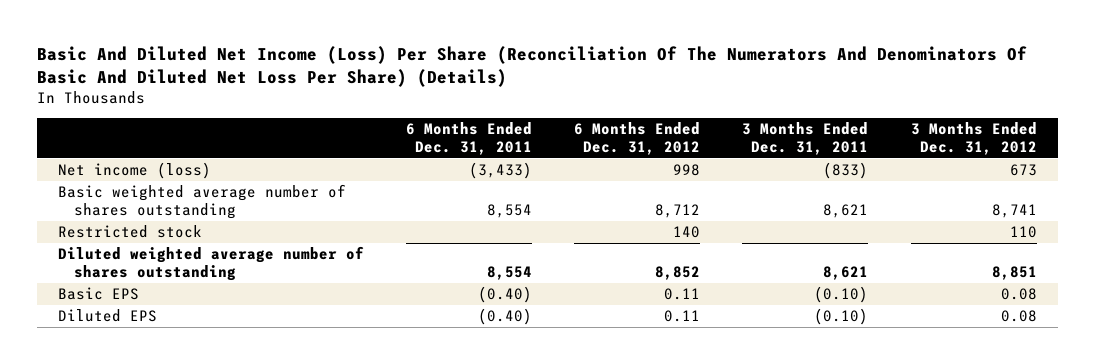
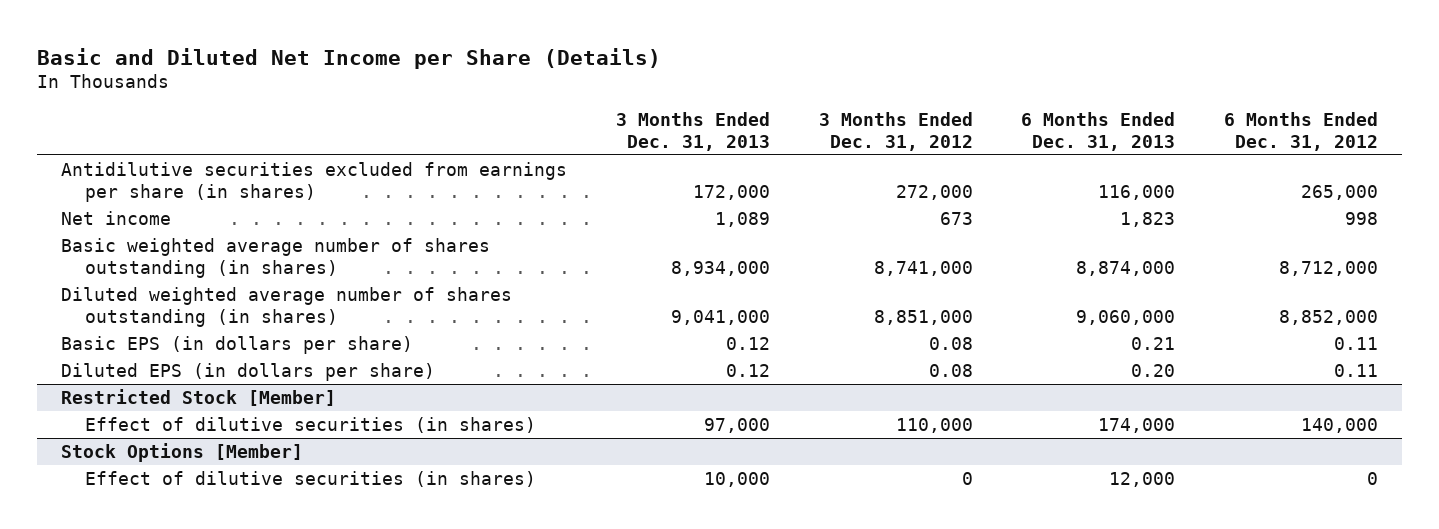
- Basic And Diluted Net Income (Loss) Per Share (Reconciliation Of The Numerators And Denominators Of Basic And Diluted Net Loss Per Share) (Details)
+ Basic and Diluted Net Income per Share (Details)
- | 6 Months Ended Dec. 31, 2011 | 6 Months Ended Dec. 31, 2012 | 3 Months Ended Dec. 31, 2011 | 3 Months Ended Dec. 31, 2012
+ | 3 Months Ended Dec. 31, 2013 | 3 Months Ended Dec. 31, 2012 | 6 Months Ended Dec. 31, 2013 | 6 Months Ended Dec. 31, 2012
- Net income (loss) | (3,433) | 998 | (833) | 673
- Basic weighted average number of shares outstanding | 8,554 | 8,712 | 8,621 | 8,741
- Restricted stock | | 140 | | 110
- Diluted weighted average number of shares outstanding | 8,554 | 8,852 | 8,621 | 8,851
- Basic EPS | (0.40) | 0.11 | (0.10) | 0.08
- Diluted EPS | (0.40) | 0.11 | (0.10) | 0.08
+ Antidilutive securities excluded from earnings per share (in shares) | 172,000 | 272,000 | 116,000 | 265,000
+ Net income | 1,089 | 673 | 1,823 | 998
+ Basic weighted average number of shares outstanding (in shares) | 8,934,000 | 8,741,000 | 8,874,000 | 8,712,000
+ Diluted weighted average number of shares outstanding (in shares) | 9,041,000 | 8,851,000 | 9,060,000 | 8,852,000
+ Basic EPS (in dollars per share) | 0.12 | 0.08 | 0.21 | 0.11
+ Diluted EPS (in dollars per share) | 0.12 | 0.08 | 0.20 | 0.11
+ Restricted Stock [Member]
+ Effect of dilutive securities (in shares) | 97,000 | 110,000 | 174,000 | 140,000
+ Stock Options [Member]
+ Effect of dilutive securities (in shares) | 10,000 | 0 | 12,000 | 0

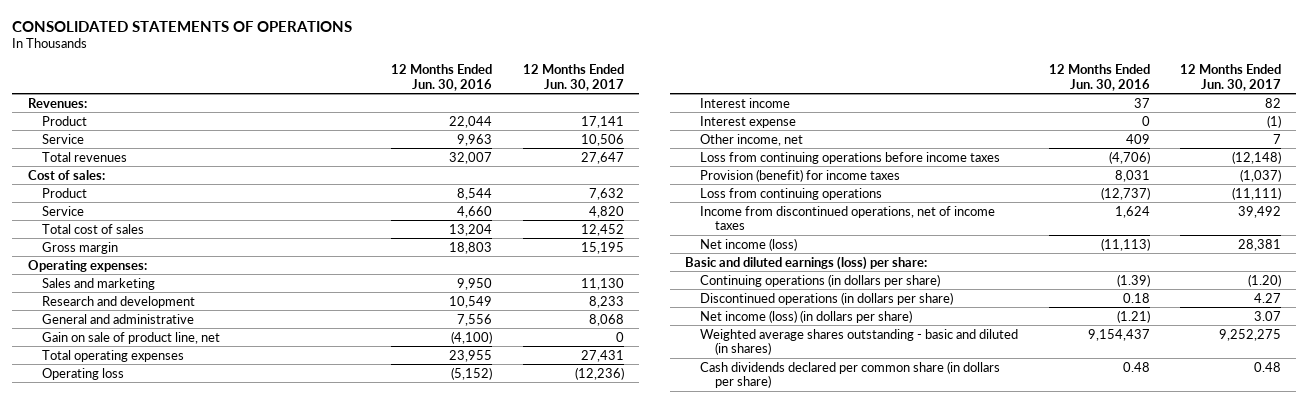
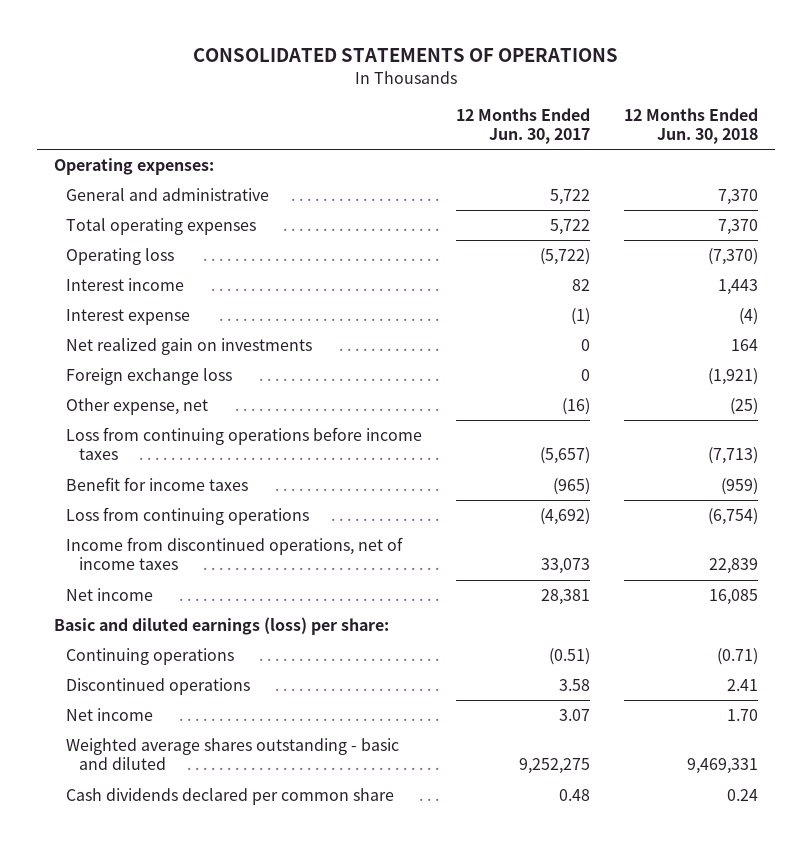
- | 12 Months Ended Jun. 30, 2016 | 12 Months Ended Jun. 30, 2017
+ | 12 Months Ended Jun. 30, 2017 | 12 Months Ended Jun. 30, 2018
- Revenues:
- Product | 22,044 | 17,141
- Service | 9,963 | 10,506
- Total revenues | 32,007 | 27,647
- Cost of sales:
- Product | 8,544 | 7,632
- Service | 4,660 | 4,820
- Total cost of sales | 13,204 | 12,452
- Gross margin | 18,803 | 15,195
- Sales and marketing | 9,950 | 11,130
- Research and development | 10,549 | 8,233
- General and administrative | 7,556 | 8,068
- Gain on sale of product line, net | (4,100) | 0
- Total operating expenses | 23,955 | 27,431
- Operating loss | (5,152) | (12,236)
+ General and administrative | 5,722 | 7,370
+ Total operating expenses | 5,722 | 7,370
+ Operating loss | (5,722) | (7,370)
- Other income, net | 409 | 7
- Loss from continuing operations before income taxes | (4,706) | (12,148)
- Provision (benefit) for income taxes | 8,031 | (1,037)
- Loss from continuing operations | (12,737) | (11,111)
- Income from discontinued operations, net of income taxes | 1,624 | 39,492
- Net income (loss) | (11,113) | 28,381
+ Net realized gain on investments | 0 | 164
+ Foreign exchange loss | 0 | (1,921)
+ Other expense, net | (16) | (25)
+ Loss from continuing operations before income taxes | (5,657) | (7,713)
+ Benefit for income taxes | (965) | (959)
+ Loss from continuing operations | (4,692) | (6,754)
+ Income from discontinued operations, net of income taxes | 33,073 | 22,839
+ Net income | 28,381 | 16,085
- Continuing operations (in dollars per share) | (1.39) | (1.20)
- Discontinued operations (in dollars per share) | 0.18 | 4.27
- Net income (loss) (in dollars per share) | (1.21) | 3.07
- Weighted average shares outstanding - basic and diluted (in shares) | 9,154,437 | 9,252,275
- Cash dividends declared per common share (in dollars per share) | 0.48 | 0.48
+ Continuing operations | (0.51) | (0.71)
+ Discontinued operations | 3.58 | 2.41
+ Net income | 3.07 | 1.70
+ Weighted average shares outstanding - basic and diluted | 9,252,275 | 9,469,331
+ Cash dividends declared per common share | 0.48 | 0.24

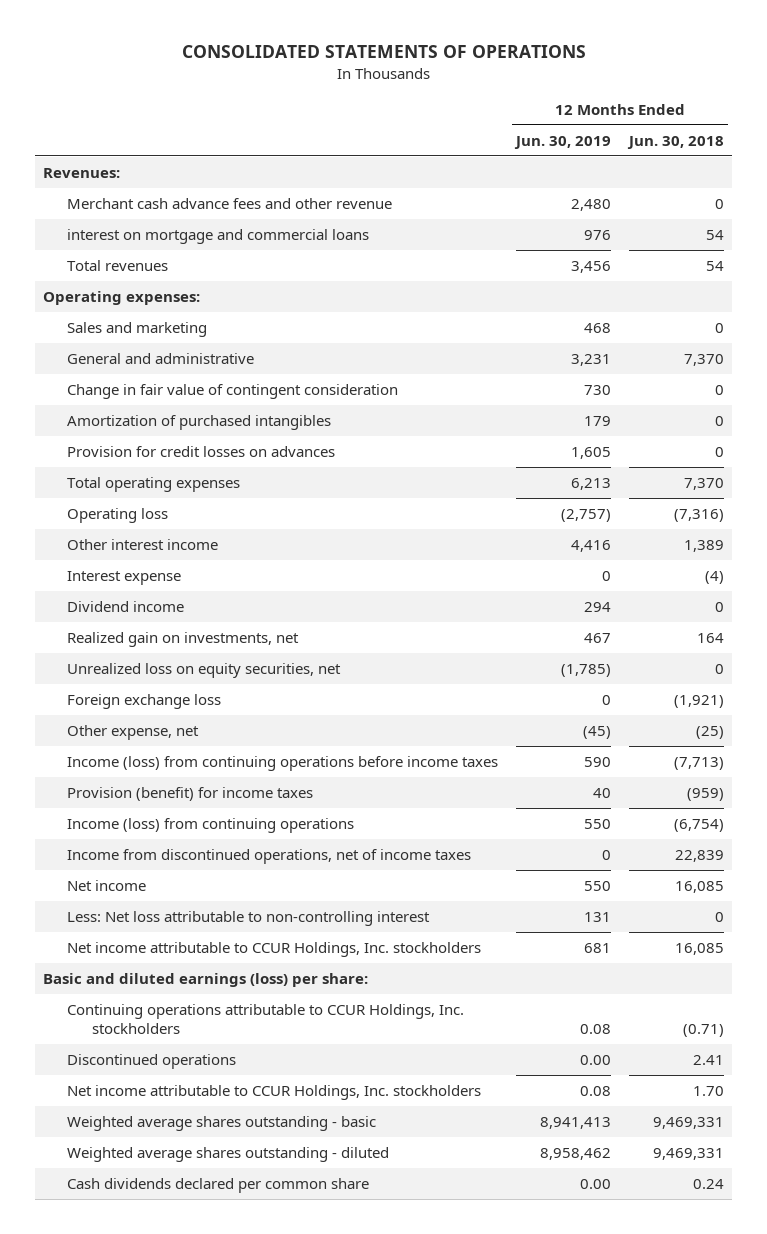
- | 12 Months Ended Jun. 30, 2017 | 12 Months Ended Jun. 30, 2018
+ | 12 Months Ended Jun. 30, 2019 | 12 Months Ended Jun. 30, 2018
+ Revenues:
+ Merchant cash advance fees and other revenue | 2,480 | 0
+ interest on mortgage and commercial loans | 976 | 54
+ Total revenues | 3,456 | 54
+ Sales and marketing | 468 | 0
+ Change in fair value of contingent consideration | 730 | 0
+ Amortization of purchased intangibles | 179 | 0
+ Provision for credit losses on advances | 1,605 | 0
- Operating loss | (5,722) | (7,370)
- Interest income | 82 | 1,443
+ Operating loss | (2,757) | (7,316)
+ Other interest income | 4,416 | 1,389
- Net realized gain on investments | 0 | 164
+ Dividend income | 294 | 0
+ Realized gain on investments, net | 467 | 164
+ Unrealized loss on equity securities, net | (1,785) | 0
- Loss from continuing operations before income taxes | (5,657) | (7,713)
- Benefit for income taxes | (965) | (959)
- Loss from continuing operations | (4,692) | (6,754)
+ Income (loss) from continuing operations before income taxes | 590 | (7,713)
+ Provision (benefit) for income taxes | 40 | (959)
+ Income (loss) from continuing operations | 550 | (6,754)
+ Less: Net loss attributable to non-controlling interest | 131 | 0
+ Net income attributable to CCUR Holdings, Inc. stockholders | 681 | 16,085
- Continuing operations | (0.51) | (0.71)
+ Continuing operations attributable to CCUR Holdings, Inc. stockholders | 0.08 | (0.71)
- Net income | 3.07 | 1.70
- Weighted average shares outstanding - basic and diluted | 9,252,275 | 9,469,331
+ Net income attributable to CCUR Holdings, Inc. stockholders | 0.08 | 1.70
+ Weighted average shares outstanding - basic | 8,941,413 | 9,469,331
+ Weighted average shares outstanding - diluted | 8,958,462 | 9,469,331

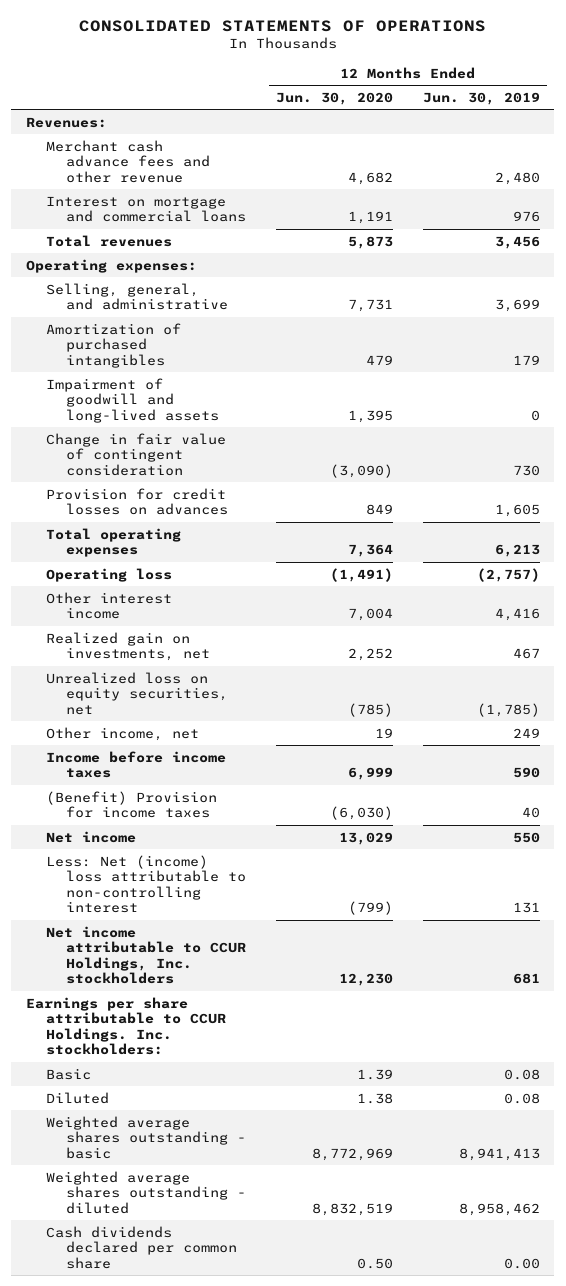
- | 12 Months Ended Jun. 30, 2019 | 12 Months Ended Jun. 30, 2018
+ | 12 Months Ended Jun. 30, 2020 | 12 Months Ended Jun. 30, 2019
- interest on mortgage and commercial loans | 976 | 54
+ Interest on mortgage and commercial loans | 1,191 | 976
- Sales and marketing | 468 | 0
- General and administrative | 3,231 | 7,370
+ Selling, general, and administrative | 7,731 | 3,699
+ Impairment of goodwill and long-lived assets | 1,395 | 0
moved down: Change in fair value of contingent consideration | (3,090) | 730
- Interest expense | 0 | (4)
- Dividend income | 294 | 0
- Foreign exchange loss | 0 | (1,921)
- Other expense, net | (45) | (25)
- Income (loss) from continuing operations before income taxes | 590 | (7,713)
- Provision (benefit) for income taxes | 40 | (959)
- Income (loss) from continuing operations | 550 | (6,754)
- Income from discontinued operations, net of income taxes | 0 | 22,839
+ Other income, net | 19 | 249
+ Income before income taxes | 6,999 | 590
+ (Benefit) Provision for income taxes | (6,030) | 40
- Less: Net loss attributable to non-controlling interest | 131 | 0
+ Less: Net (income) loss attributable to non-controlling interest | (799) | 131
- Basic and diluted earnings (loss) per share:
- Continuing operations attributable to CCUR Holdings, Inc. stockholders | 0.08 | (0.71)
- Discontinued operations | 0.00 | 2.41
- Net income attributable to CCUR Holdings, Inc. stockholders | 0.08 | 1.70
+ Earnings per share attributable to CCUR Holdings. Inc. stockholders:
+ Basic | 1.39 | 0.08
+ Diluted | 1.38 | 0.08

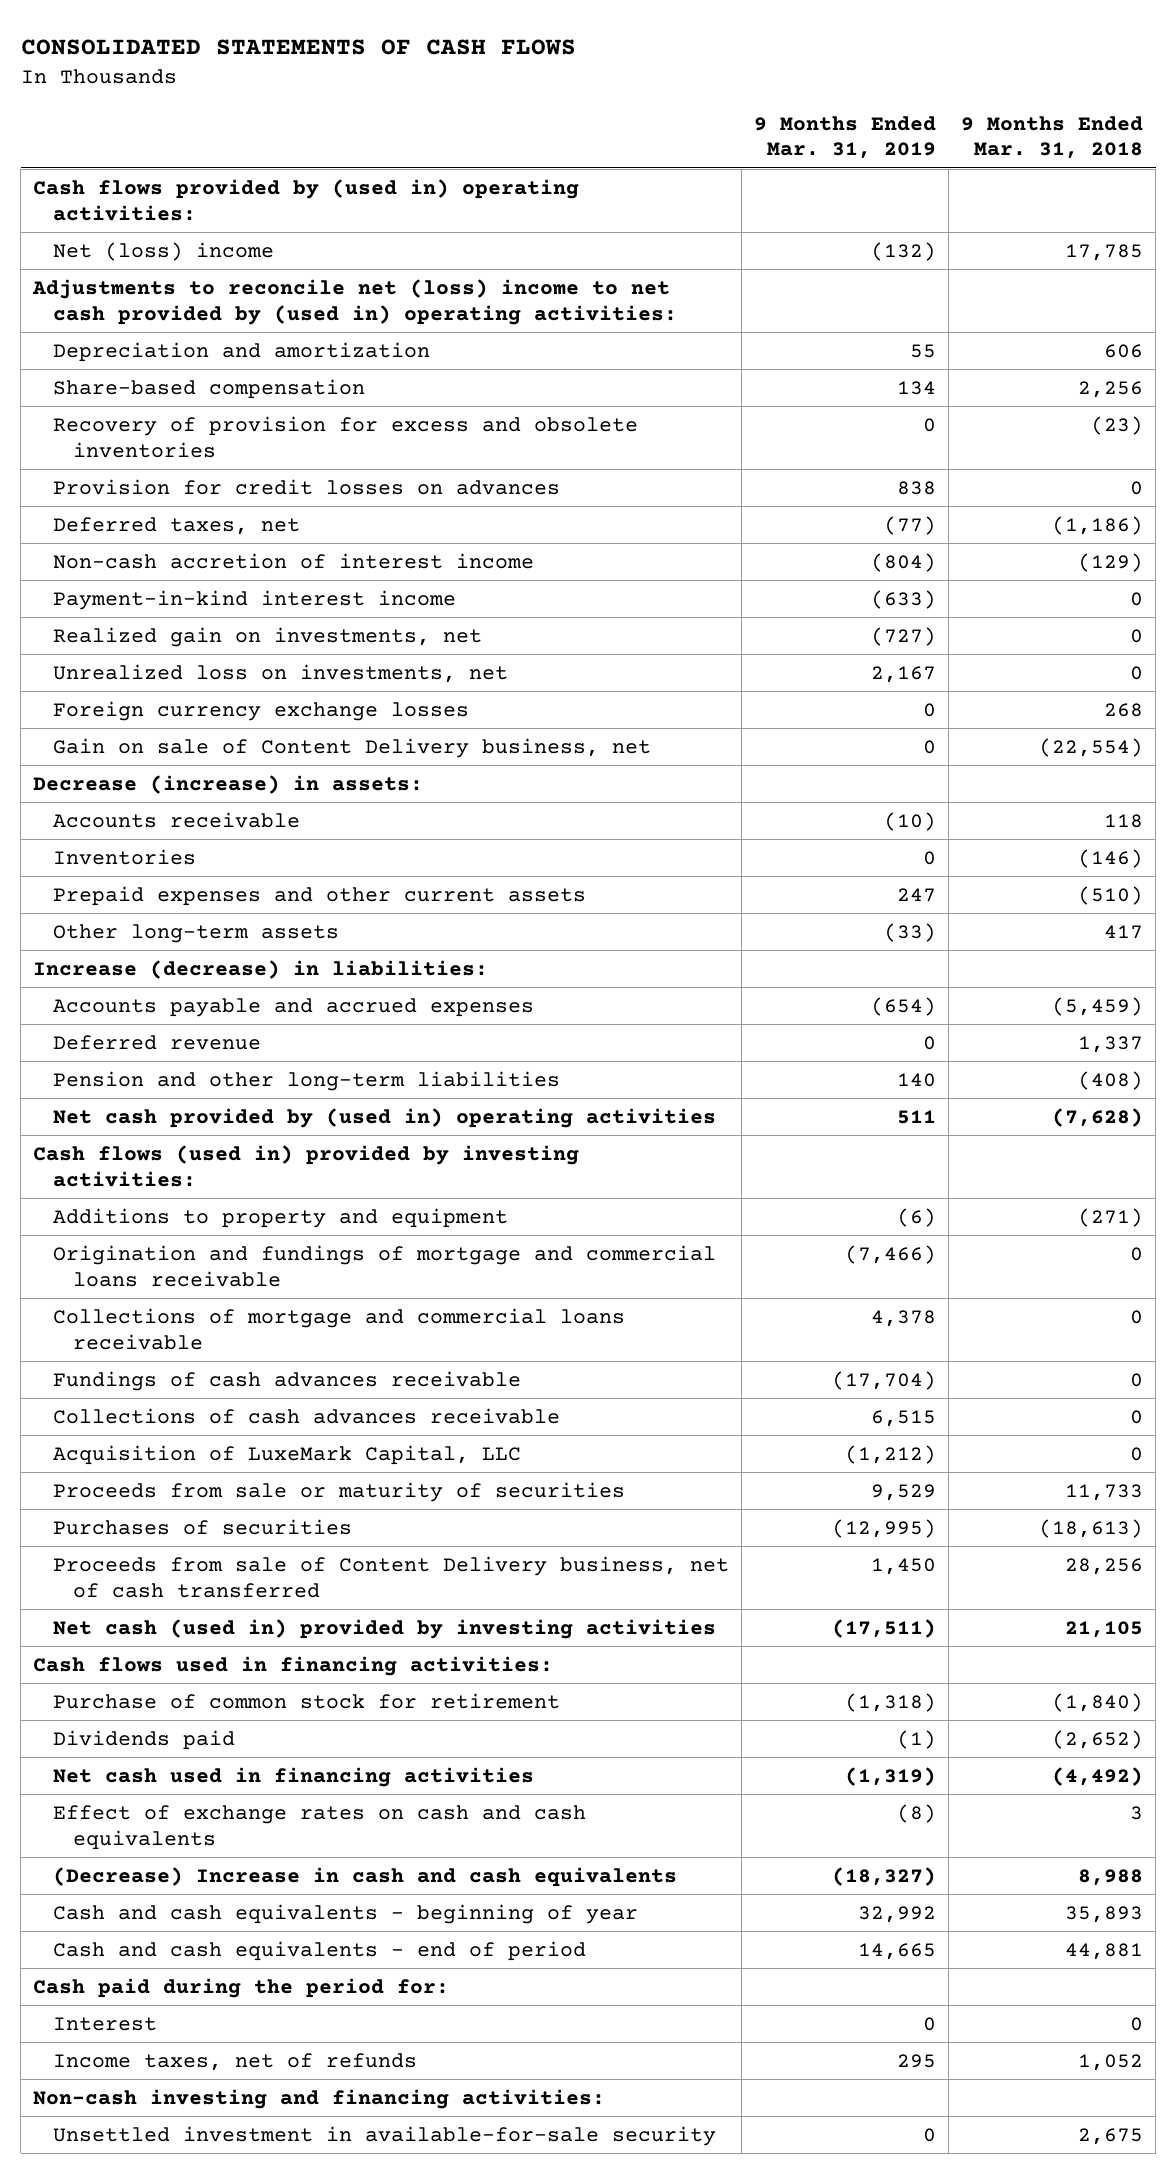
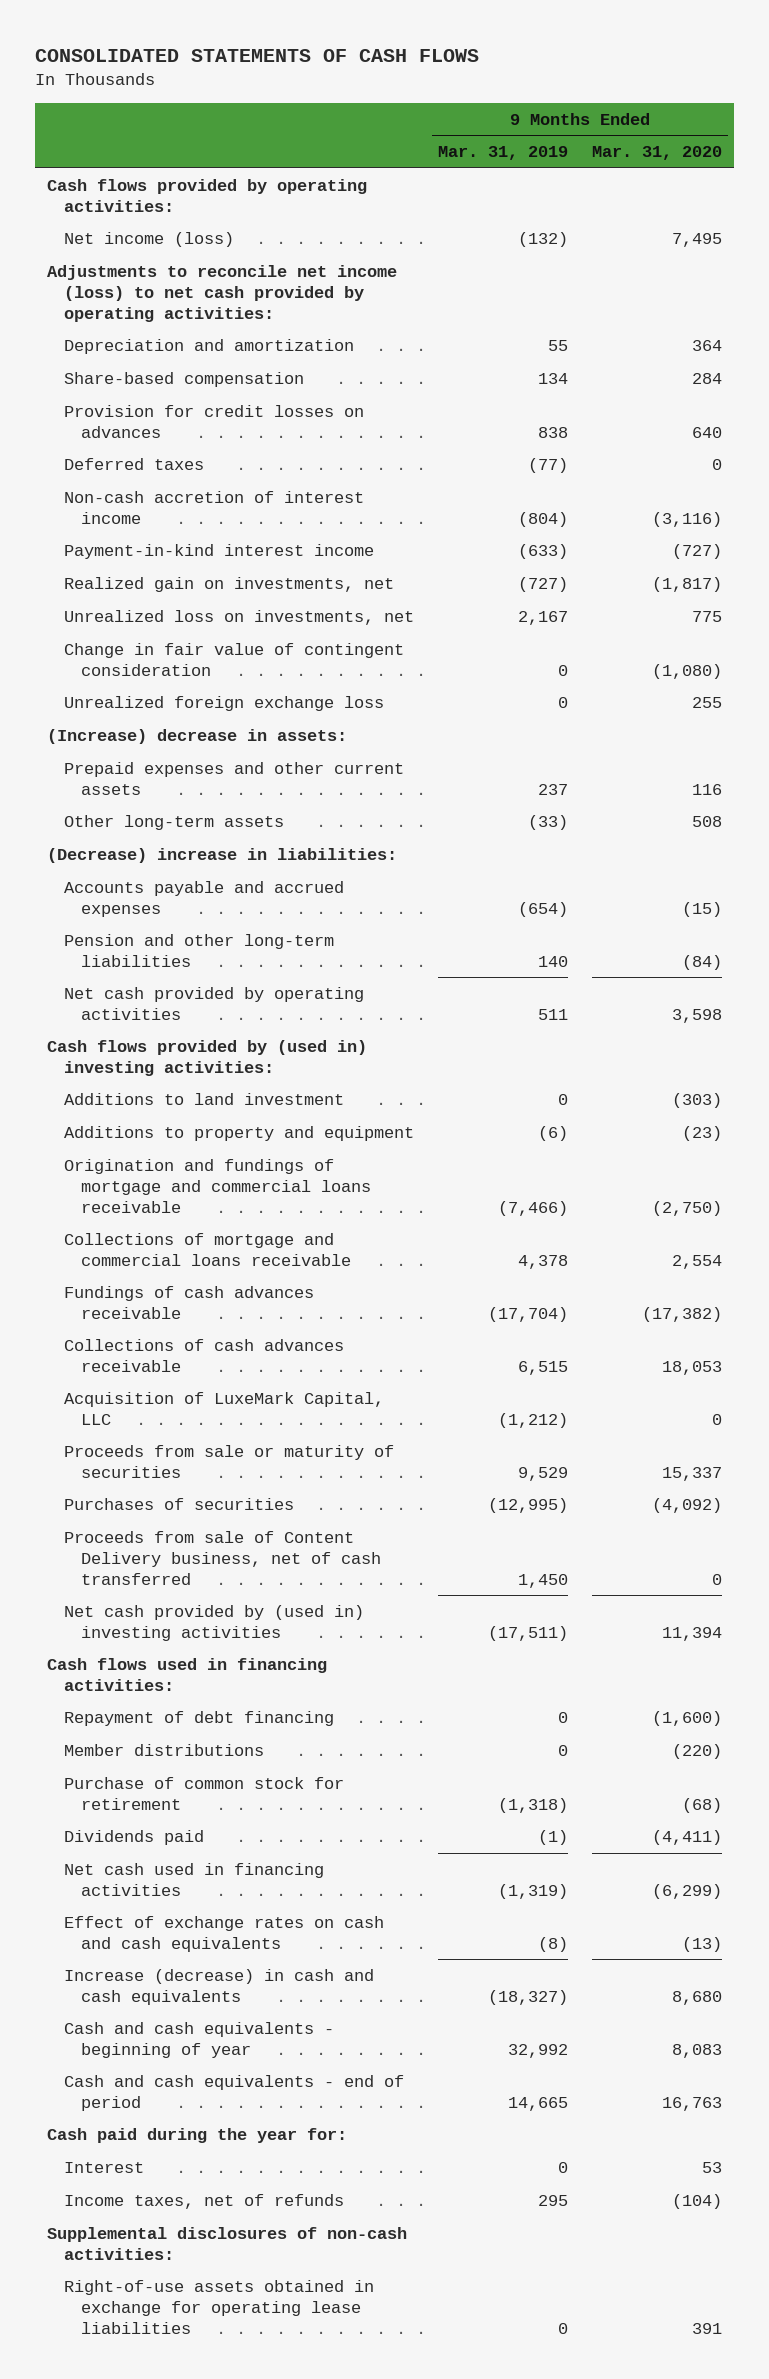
- | 9 Months Ended Mar. 31, 2019 | 9 Months Ended Mar. 31, 2018
+ | 9 Months Ended Mar. 31, 2019 | 9 Months Ended Mar. 31, 2020
- Cash flows provided by (used in) operating activities:
- Net (loss) income | (132) | 17,785
- Adjustments to reconcile net (loss) income to net cash provided by (used in) operating activities:
+ Cash flows provided by operating activities:
+ Net income (loss) | (132) | 7,495
+ Adjustments to reconcile net income (loss) to net cash provided by operating activities:
- Recovery of provision for excess and obsolete inventories | 0 | (23)
- Deferred taxes, net | (77) | (1,186)
+ Deferred taxes | (77) | 0
- Foreign currency exchange losses | 0 | 268
- Gain on sale of Content Delivery business, net | 0 | (22,554)
- Decrease (increase) in assets:
- Accounts receivable | (10) | 118
- Inventories | 0 | (146)
- Prepaid expenses and other current assets | 247 | (510)
+ Change in fair value of contingent consideration | 0 | (1,080)
+ Unrealized foreign exchange loss | 0 | 255
+ (Increase) decrease in assets:
+ Prepaid expenses and other current assets | 237 | 116
- Increase (decrease) in liabilities:
+ (Decrease) increase in liabilities:
- Deferred revenue | 0 | 1,337
- Net cash provided by (used in) operating activities | 511 | (7,628)
- Cash flows (used in) provided by investing activities:
+ Net cash provided by operating activities | 511 | 3,598
+ Cash flows provided by (used in) investing activities:
+ Additions to land investment | 0 | (303)
- Net cash (used in) provided by investing activities | (17,511) | 21,105
+ Net cash provided by (used in) investing activities | (17,511) | 11,394
+ Repayment of debt financing | 0 | (1,600)
+ Member distributions | 0 | (220)
- (Decrease) Increase in cash and cash equivalents | (18,327) | 8,988
+ Increase (decrease) in cash and cash equivalents | (18,327) | 8,680
- Cash paid during the period for:
+ Cash paid during the year for:
- Non-cash investing and financing activities:
- Unsettled investment in available-for-sale security | 0 | 2,675
+ Supplemental disclosures of non-cash activities:
+ Right-of-use assets obtained in exchange for operating lease liabilities | 0 | 391

